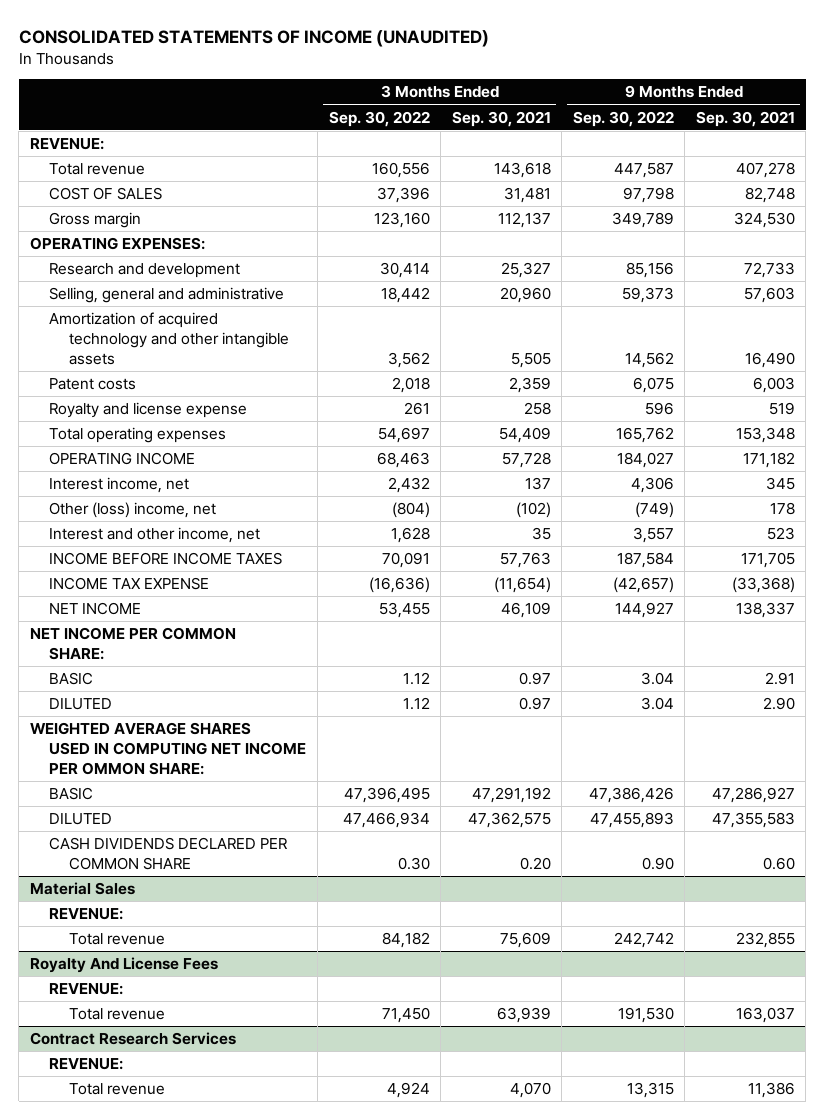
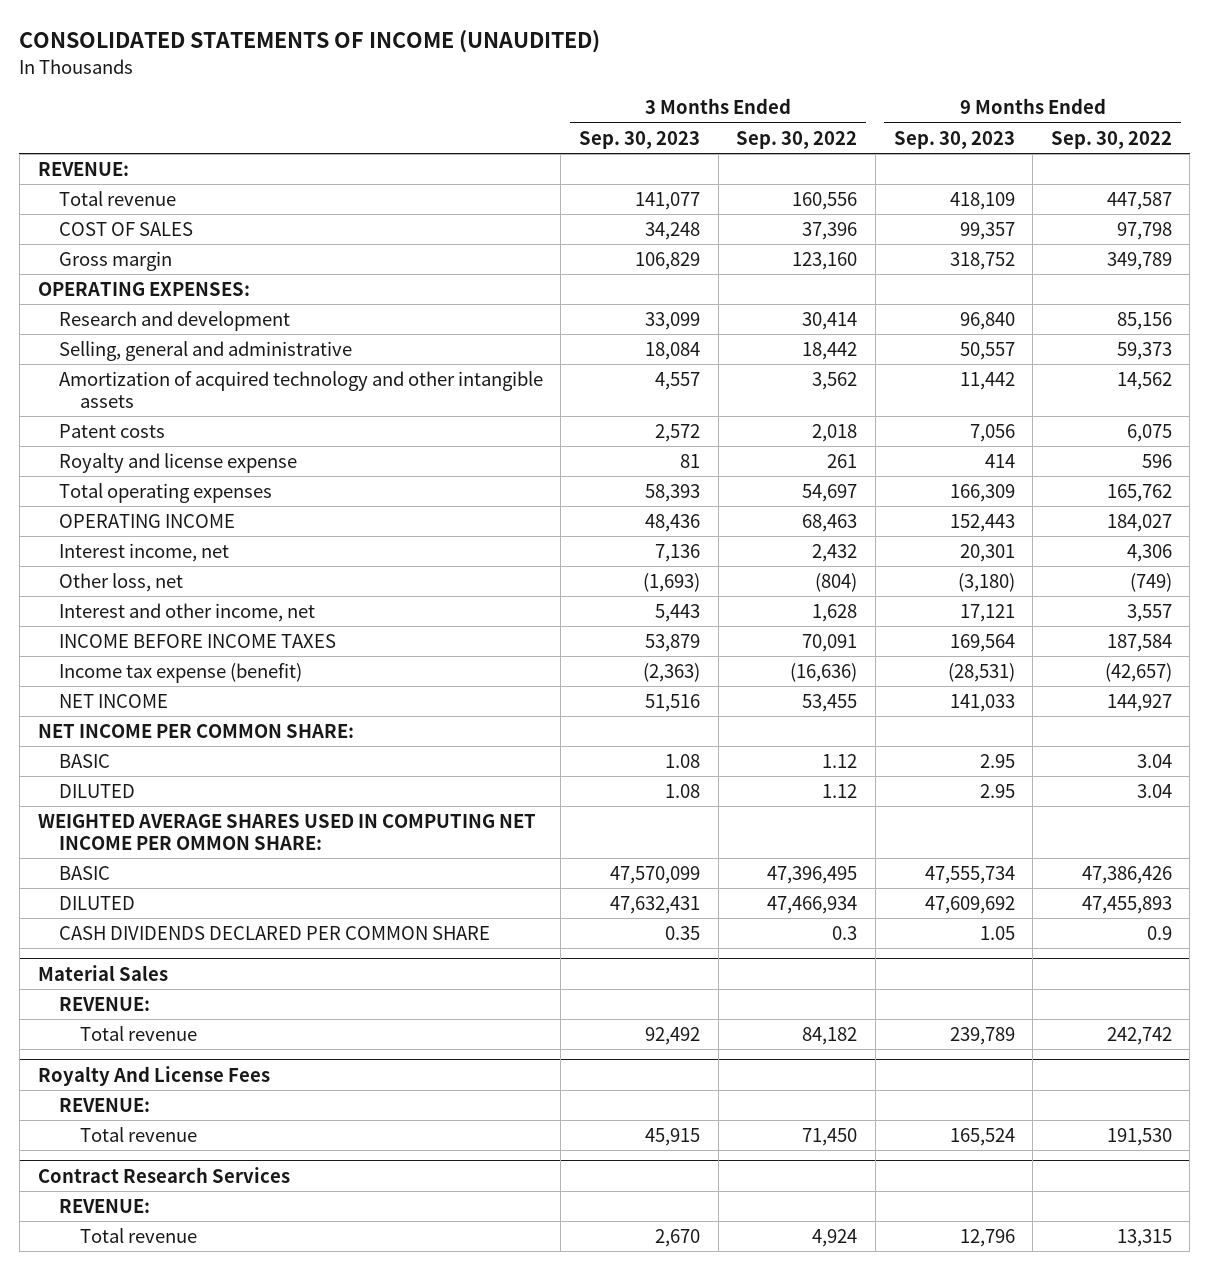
- | 3 Months Ended Sep. 30, 2022 | 3 Months Ended Sep. 30, 2021 | 9 Months Ended Sep. 30, 2022 | 9 Months Ended Sep. 30, 2021
+ | 3 Months Ended Sep. 30, 2023 | 3 Months Ended Sep. 30, 2022 | 9 Months Ended Sep. 30, 2023 | 9 Months Ended Sep. 30, 2022
- Other (loss) income, net | (804) | (102) | (749) | 178
+ Other loss, net | (1,693) | (804) | (3,180) | (749)
- INCOME TAX EXPENSE | (16,636) | (11,654) | (42,657) | (33,368)
+ Income tax expense (benefit) | (2,363) | (16,636) | (28,531) | (42,657)
- CASH DIVIDENDS DECLARED PER COMMON SHARE | 0.30 | 0.20 | 0.90 | 0.60
+ CASH DIVIDENDS DECLARED PER COMMON SHARE | 0.35 | 0.3 | 1.05 | 0.9

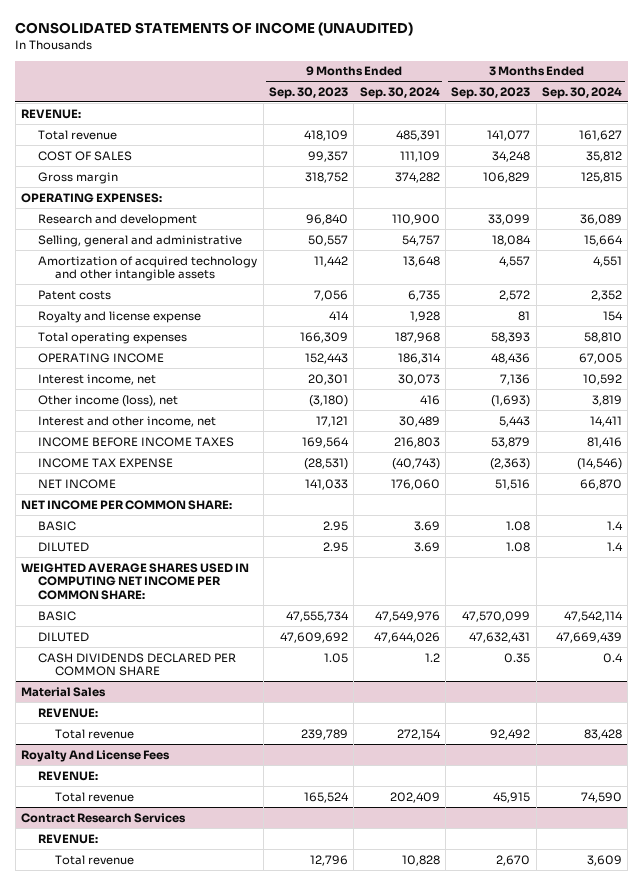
- | 3 Months Ended Sep. 30, 2023 | 3 Months Ended Sep. 30, 2022 | 9 Months Ended Sep. 30, 2023 | 9 Months Ended Sep. 30, 2022
+ | 9 Months Ended Sep. 30, 2023 | 9 Months Ended Sep. 30, 2024 | 3 Months Ended Sep. 30, 2023 | 3 Months Ended Sep. 30, 2024
- Other loss, net | (1,693) | (804) | (3,180) | (749)
+ Other income (loss), net | (3,180) | 416 | (1,693) | 3,819
- Income tax expense (benefit) | (2,363) | (16,636) | (28,531) | (42,657)
+ INCOME TAX EXPENSE | (28,531) | (40,743) | (2,363) | (14,546)
- WEIGHTED AVERAGE SHARES USED IN COMPUTING NET INCOME PER OMMON SHARE:
+ WEIGHTED AVERAGE SHARES USED IN COMPUTING NET INCOME PER COMMON SHARE:

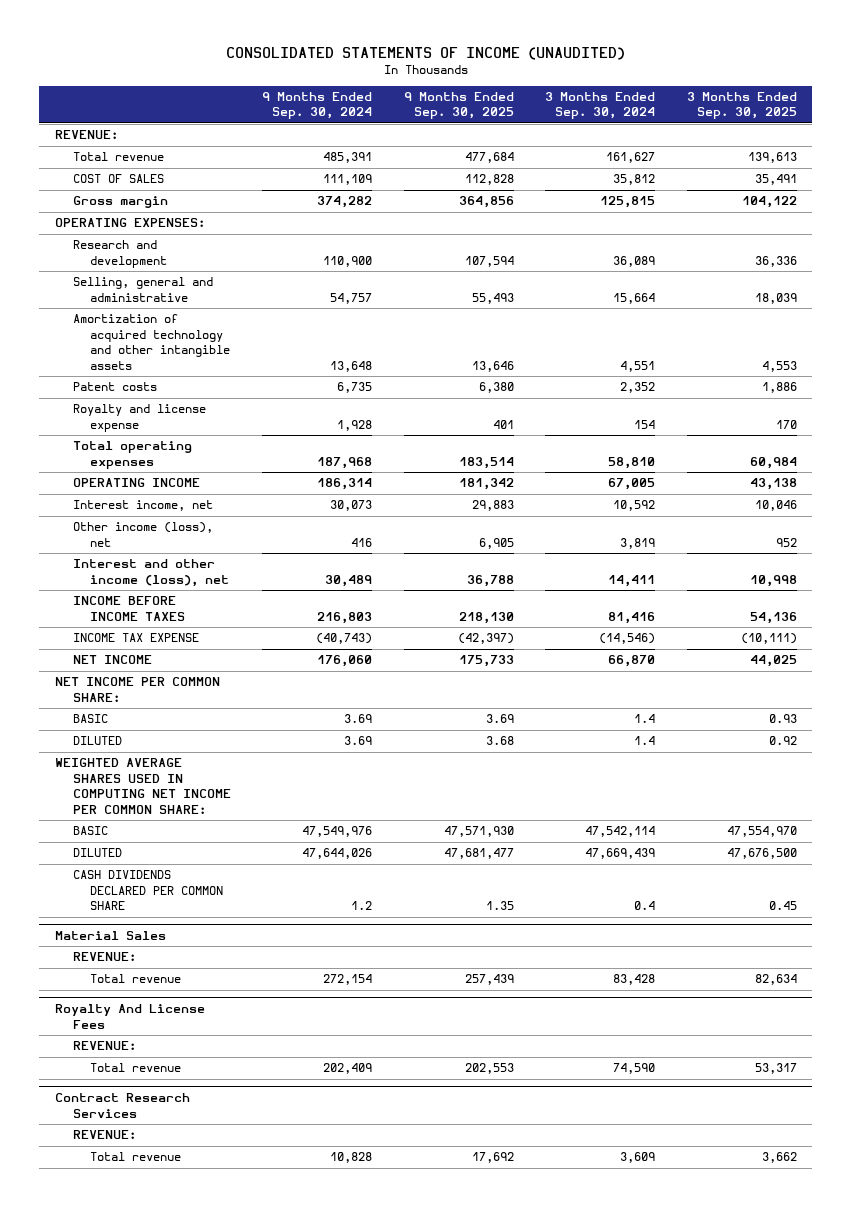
- | 9 Months Ended Sep. 30, 2023 | 9 Months Ended Sep. 30, 2024 | 3 Months Ended Sep. 30, 2023 | 3 Months Ended Sep. 30, 2024
+ | 9 Months Ended Sep. 30, 2024 | 9 Months Ended Sep. 30, 2025 | 3 Months Ended Sep. 30, 2024 | 3 Months Ended Sep. 30, 2025
- Interest and other income, net | 17,121 | 30,489 | 5,443 | 14,411
+ Interest and other income (loss), net | 30,489 | 36,788 | 14,411 | 10,998

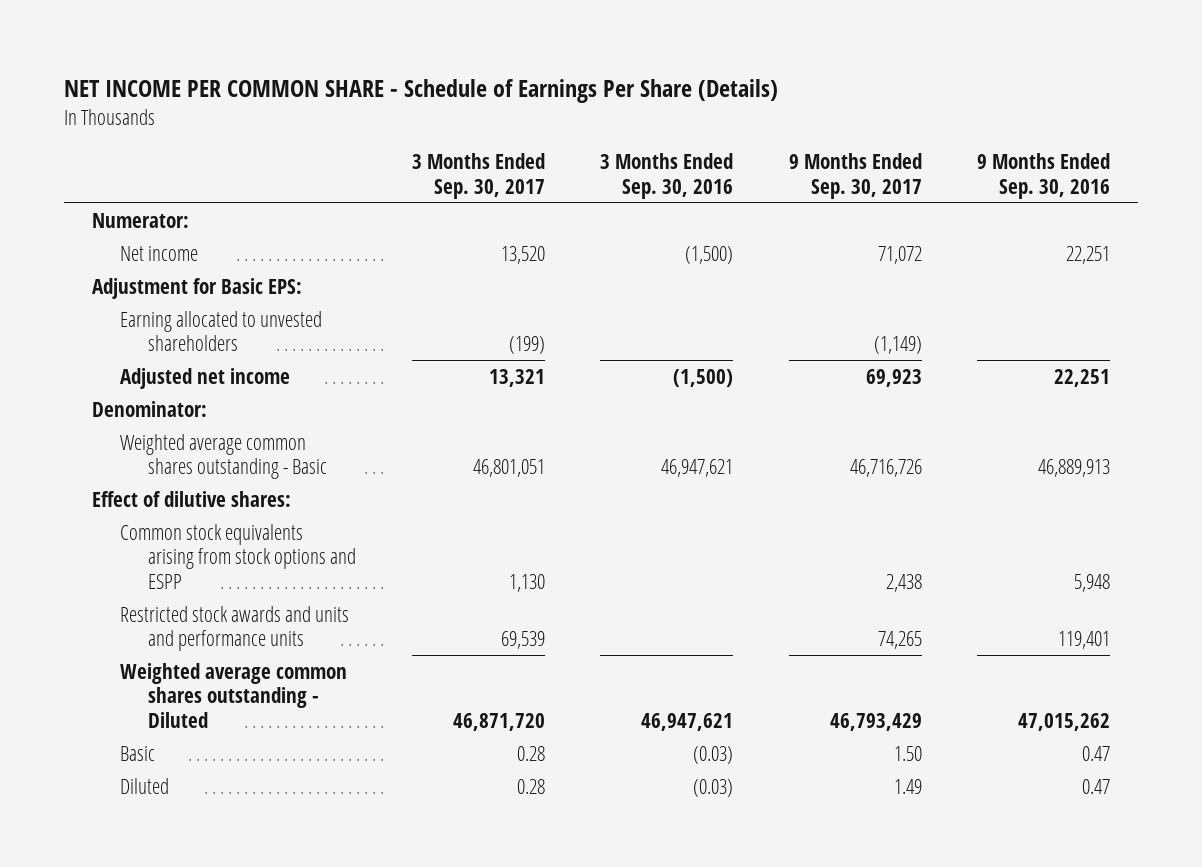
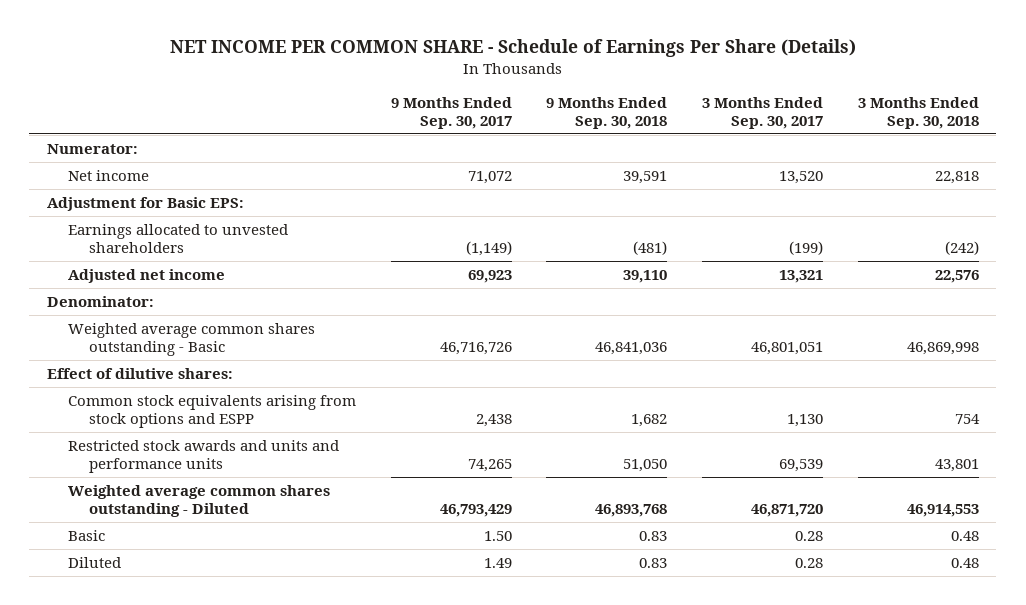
- | 3 Months Ended Sep. 30, 2017 | 3 Months Ended Sep. 30, 2016 | 9 Months Ended Sep. 30, 2017 | 9 Months Ended Sep. 30, 2016
+ | 9 Months Ended Sep. 30, 2017 | 9 Months Ended Sep. 30, 2018 | 3 Months Ended Sep. 30, 2017 | 3 Months Ended Sep. 30, 2018
- Earning allocated to unvested shareholders | (199) | | (1,149) |
+ Earnings allocated to unvested shareholders | (1,149) | (481) | (199) | (242)

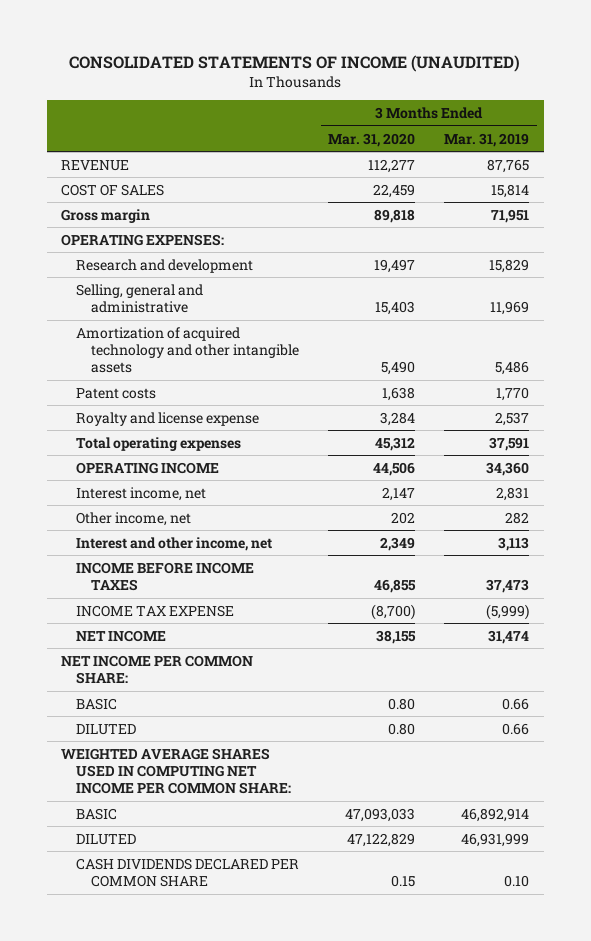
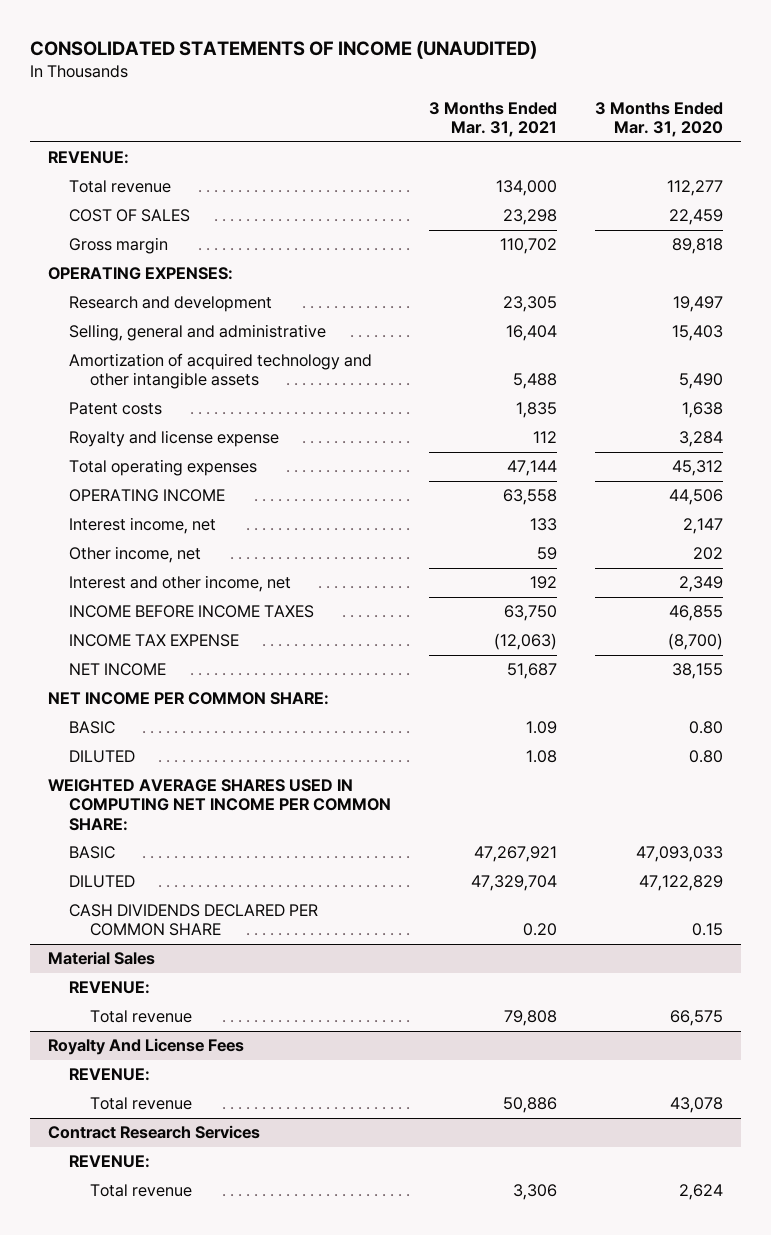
- | 3 Months Ended Mar. 31, 2020 | 3 Months Ended Mar. 31, 2019
+ | 3 Months Ended Mar. 31, 2021 | 3 Months Ended Mar. 31, 2020
- REVENUE | 112,277 | 87,765
+ REVENUE:
+ Total revenue | 134,000 | 112,277
+ Material Sales
+ REVENUE:
+ Total revenue | 79,808 | 66,575
+ Royalty And License Fees
+ REVENUE:
+ Total revenue | 50,886 | 43,078
+ Contract Research Services
+ REVENUE:
+ Total revenue | 3,306 | 2,624

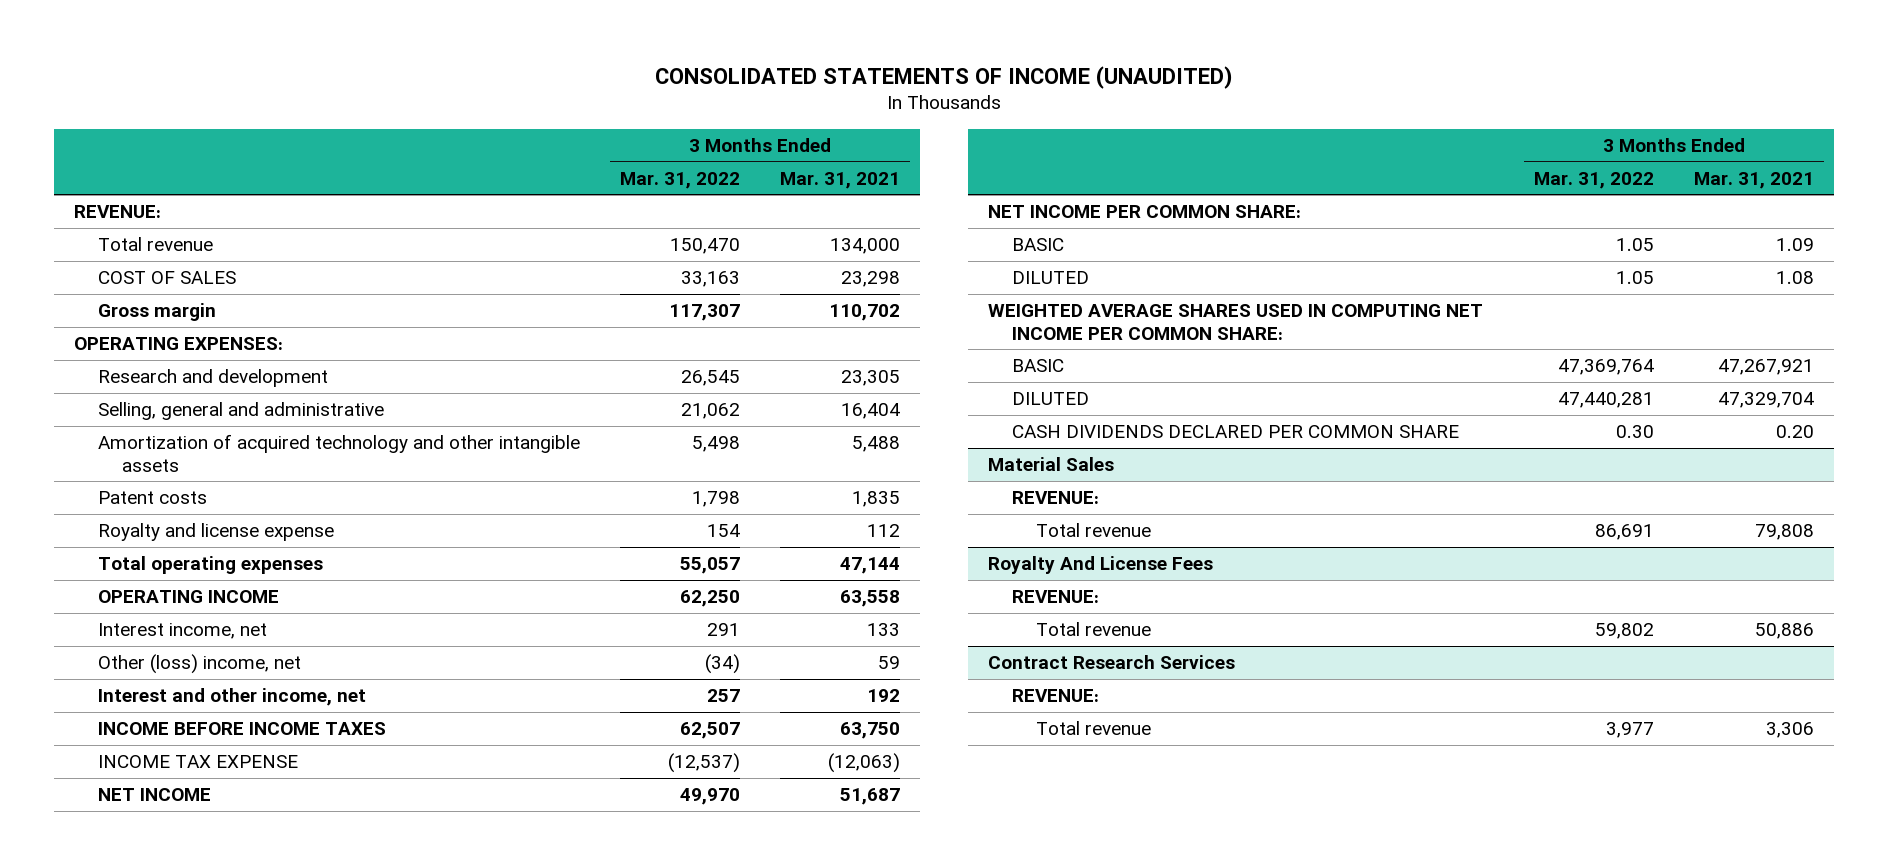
- | 3 Months Ended Mar. 31, 2021 | 3 Months Ended Mar. 31, 2020
+ | 3 Months Ended Mar. 31, 2022 | 3 Months Ended Mar. 31, 2021
- Other income, net | 59 | 202
+ Other (loss) income, net | (34) | 59

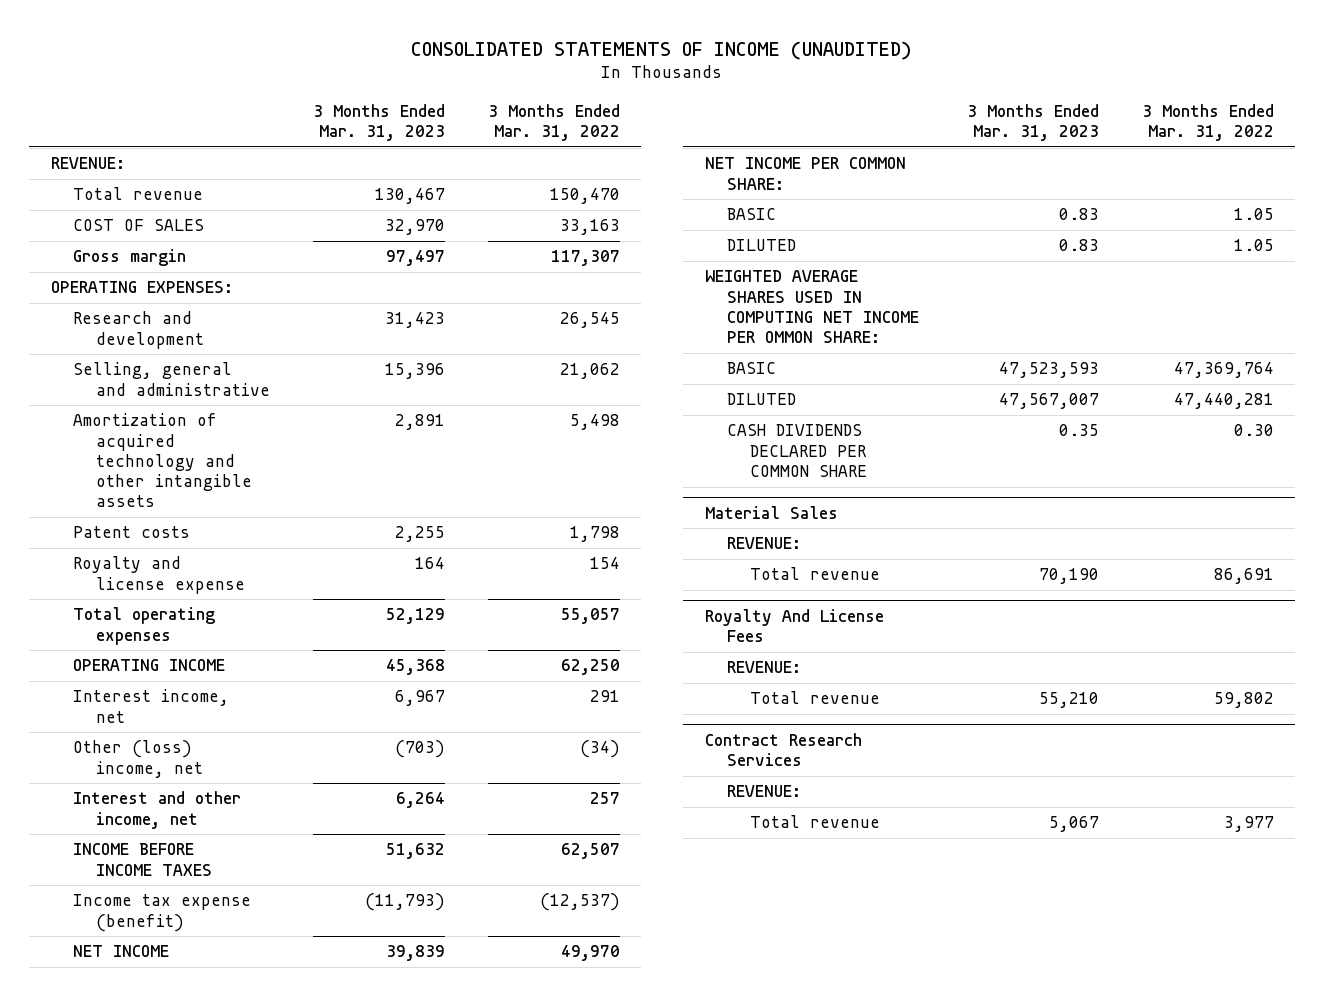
- | 3 Months Ended Mar. 31, 2022 | 3 Months Ended Mar. 31, 2021
+ | 3 Months Ended Mar. 31, 2023 | 3 Months Ended Mar. 31, 2022
- INCOME TAX EXPENSE | (12,537) | (12,063)
+ Income tax expense (benefit) | (11,793) | (12,537)
- WEIGHTED AVERAGE SHARES USED IN COMPUTING NET INCOME PER COMMON SHARE:
+ WEIGHTED AVERAGE SHARES USED IN COMPUTING NET INCOME PER OMMON SHARE:

